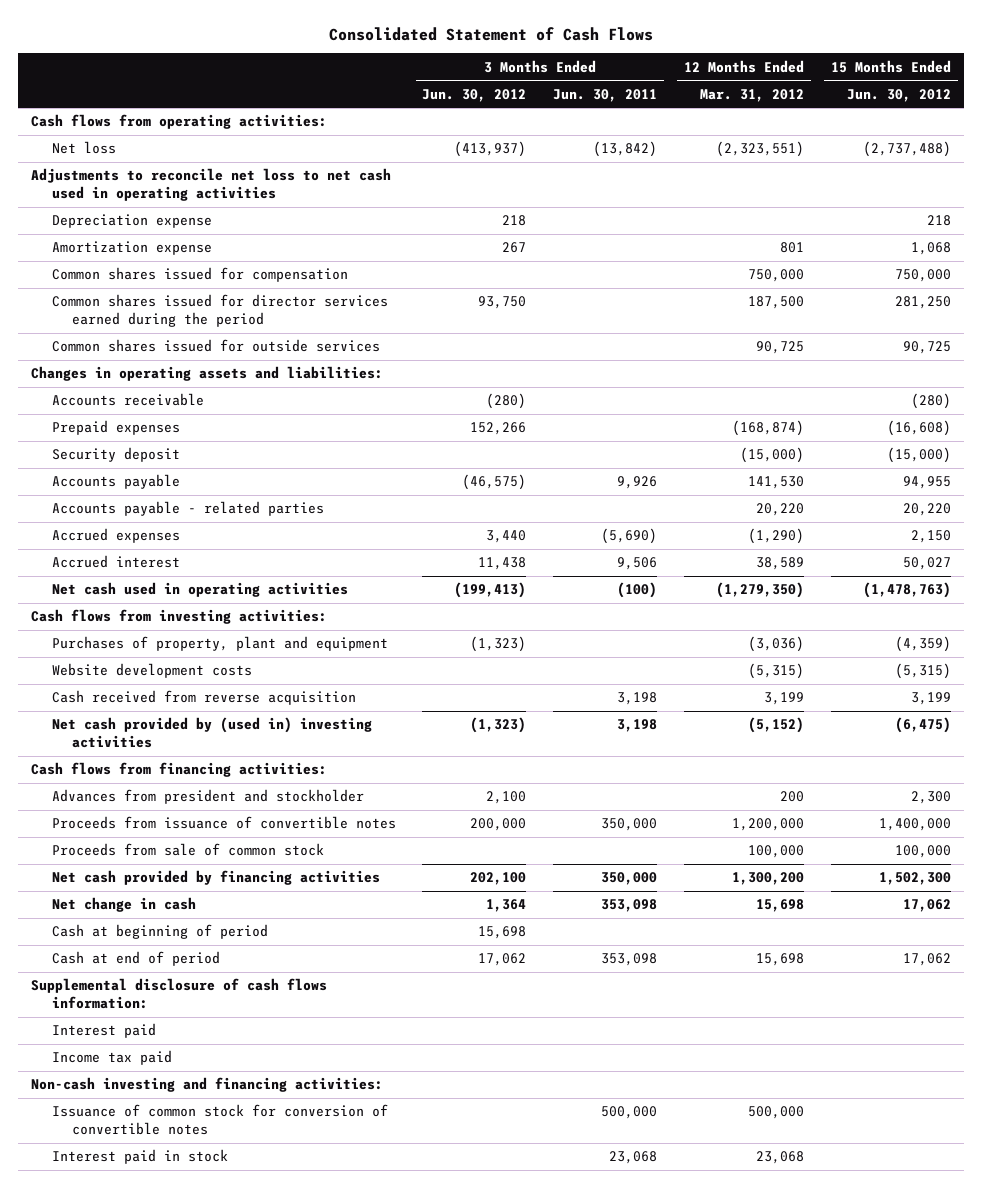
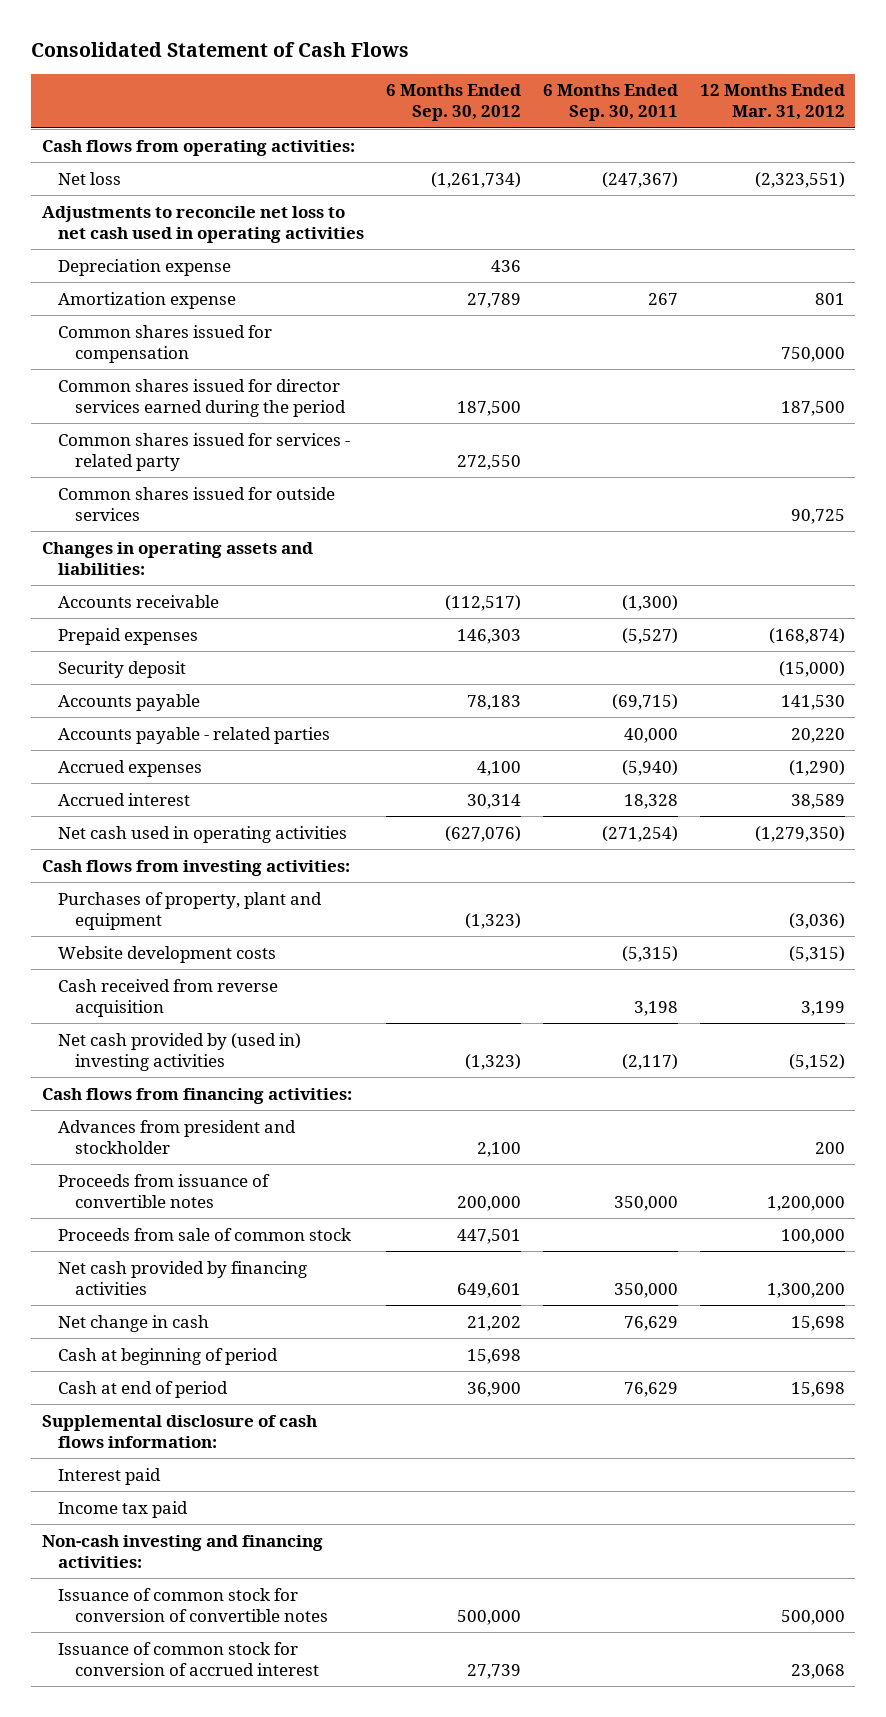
- | 3 Months Ended Jun. 30, 2012 | 3 Months Ended Jun. 30, 2011 | 12 Months Ended Mar. 31, 2012 | 15 Months Ended Jun. 30, 2012
+ | 6 Months Ended Sep. 30, 2012 | 6 Months Ended Sep. 30, 2011 | 12 Months Ended Mar. 31, 2012
+ Common shares issued for services - related party | 272,550 | |
- Interest paid in stock | | 23,068 | 23,068 |
+ Issuance of common stock for conversion of accrued interest | 27,739 | | 23,068

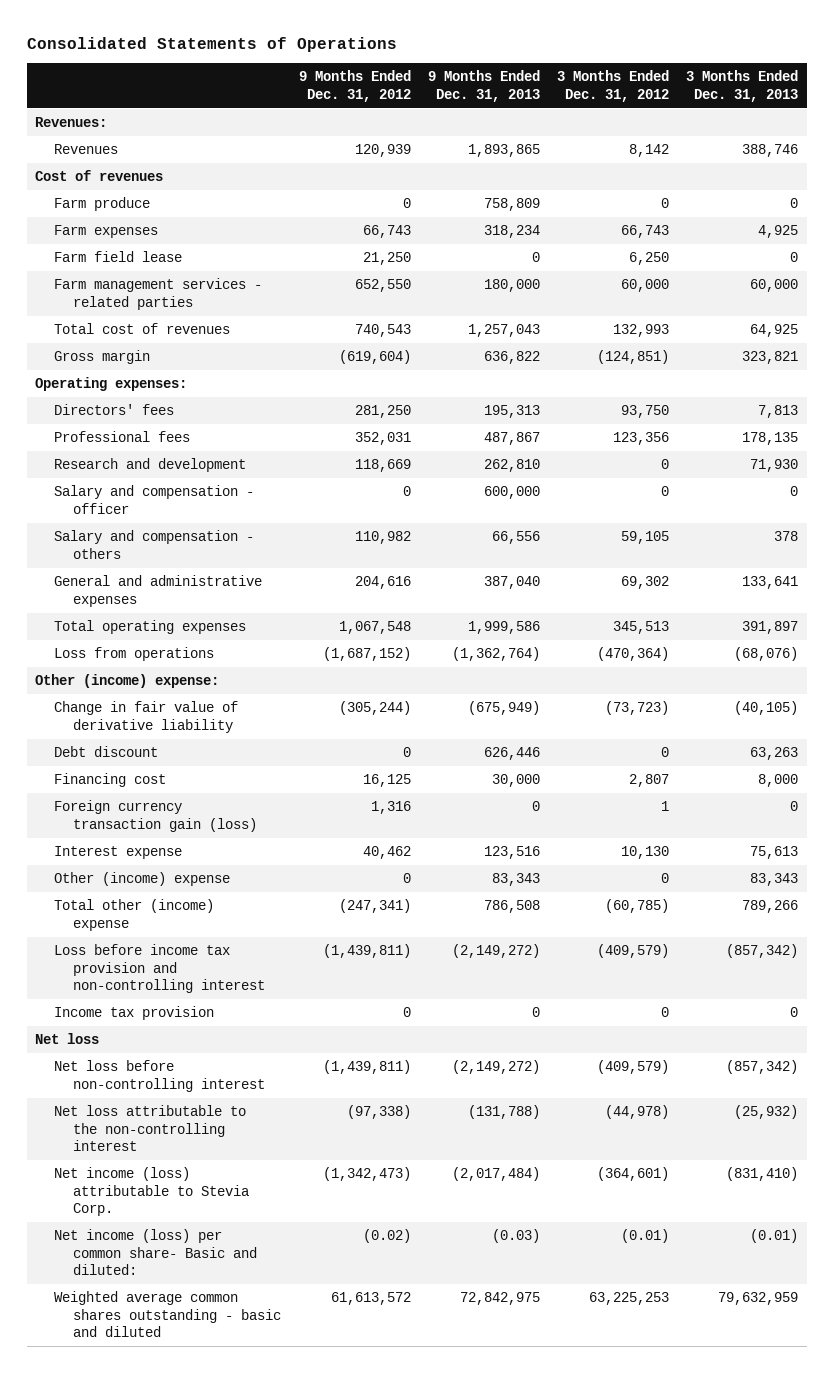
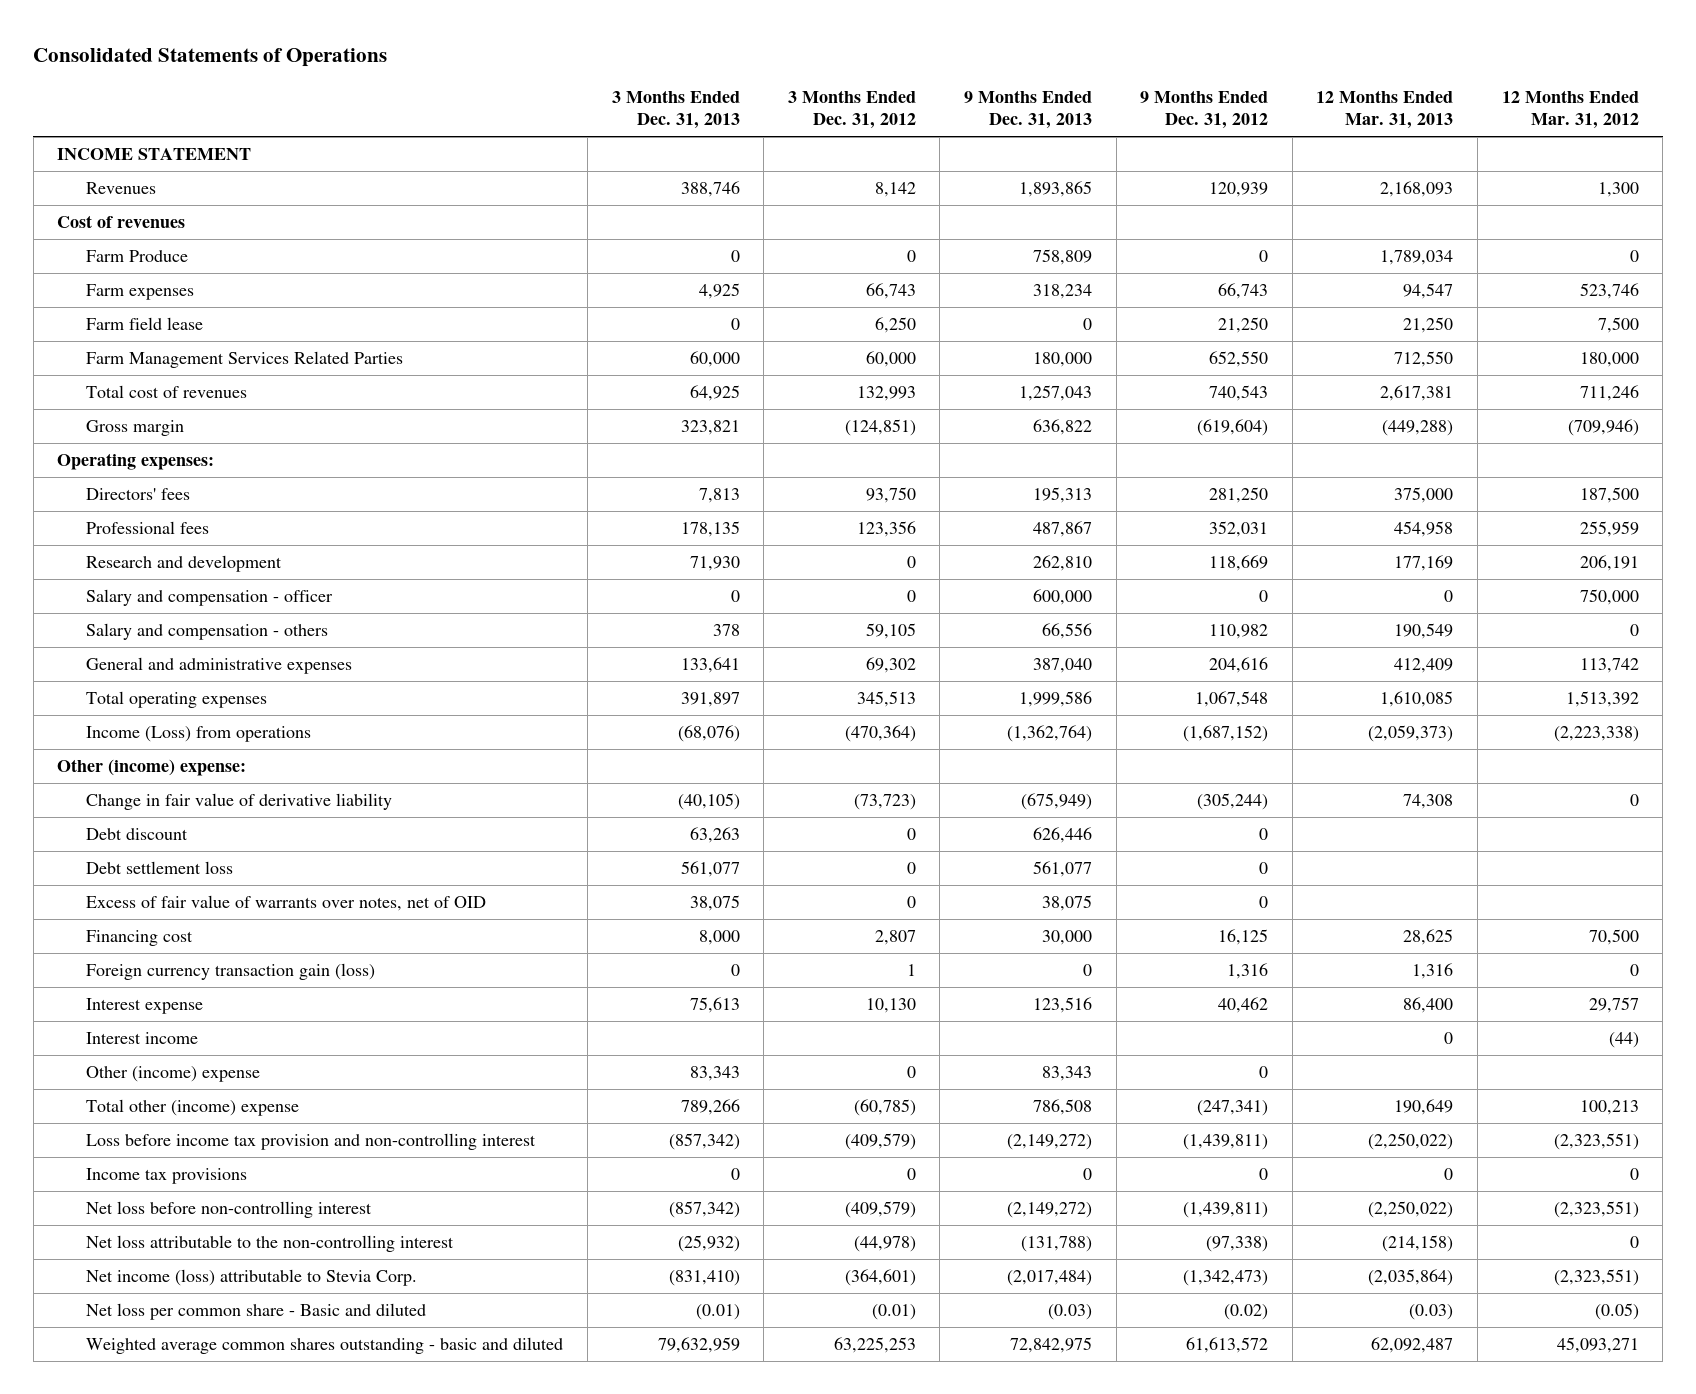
- | 9 Months Ended Dec. 31, 2012 | 9 Months Ended Dec. 31, 2013 | 3 Months Ended Dec. 31, 2012 | 3 Months Ended Dec. 31, 2013
+ | 3 Months Ended Dec. 31, 2013 | 3 Months Ended Dec. 31, 2012 | 9 Months Ended Dec. 31, 2013 | 9 Months Ended Dec. 31, 2012 | 12 Months Ended Mar. 31, 2013 | 12 Months Ended Mar. 31, 2012
- Revenues:
+ INCOME STATEMENT
- Farm produce | 0 | 758,809 | 0 | 0
+ Farm Produce | 0 | 0 | 758,809 | 0 | 1,789,034 | 0
- Farm management services - related parties | 652,550 | 180,000 | 60,000 | 60,000
+ Farm Management Services Related Parties | 60,000 | 60,000 | 180,000 | 652,550 | 712,550 | 180,000
- Loss from operations | (1,687,152) | (1,362,764) | (470,364) | (68,076)
+ Income (Loss) from operations | (68,076) | (470,364) | (1,362,764) | (1,687,152) | (2,059,373) | (2,223,338)
+ Debt settlement loss | 561,077 | 0 | 561,077 | 0 | |
+ Excess of fair value of warrants over notes, net of OID | 38,075 | 0 | 38,075 | 0 | |
+ Interest income | | | | | 0 | (44)
- Income tax provision | 0 | 0 | 0 | 0
- Net loss
+ Income tax provisions | 0 | 0 | 0 | 0 | 0 | 0
- Net income (loss) per common share- Basic and diluted: | (0.02) | (0.03) | (0.01) | (0.01)
+ Net loss per common share - Basic and diluted | (0.01) | (0.01) | (0.03) | (0.02) | (0.03) | (0.05)

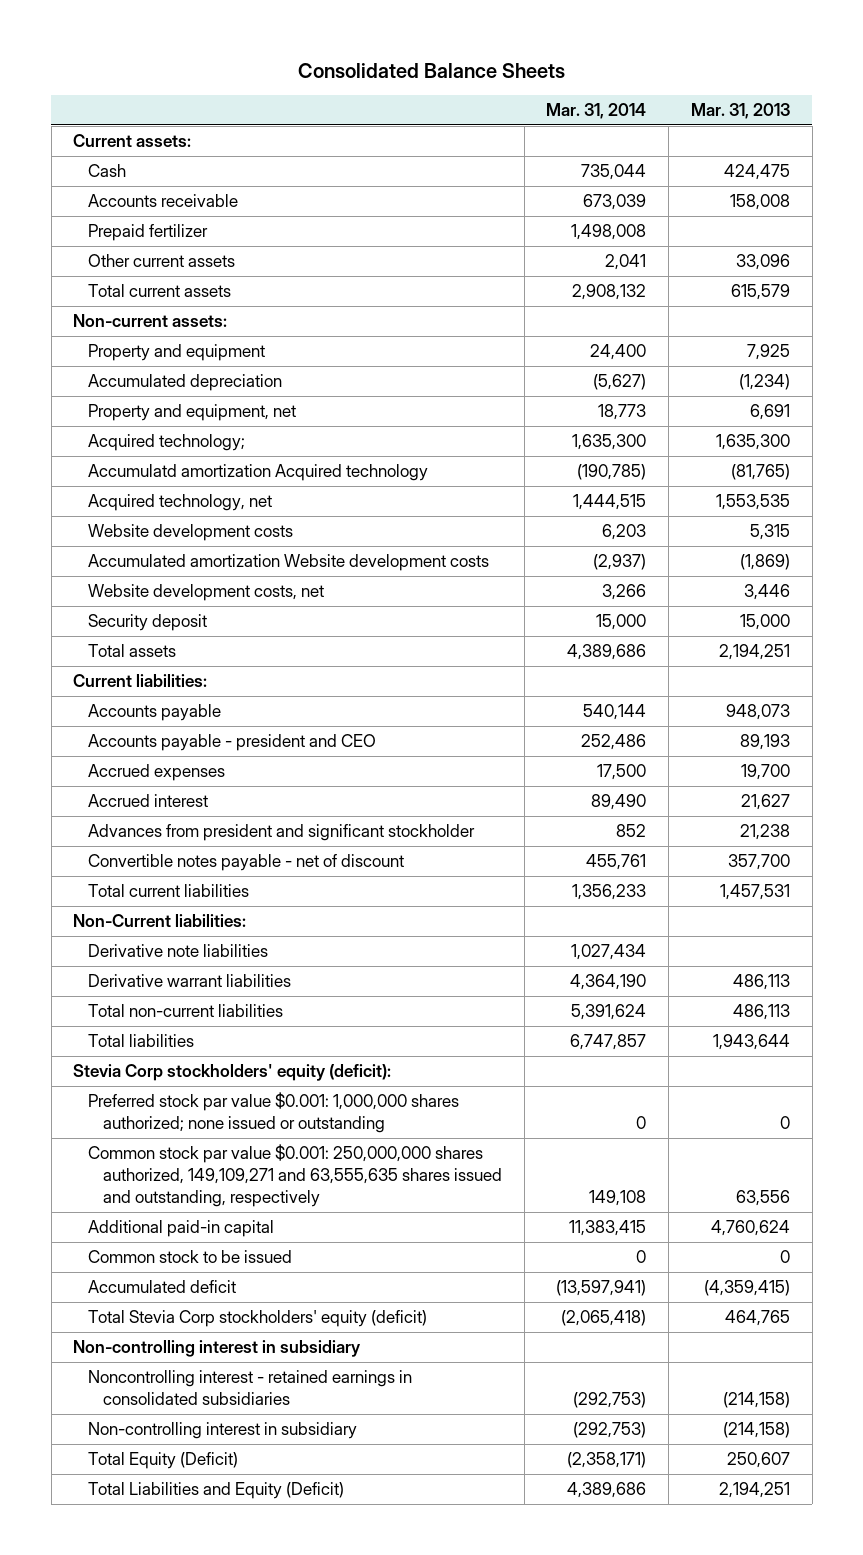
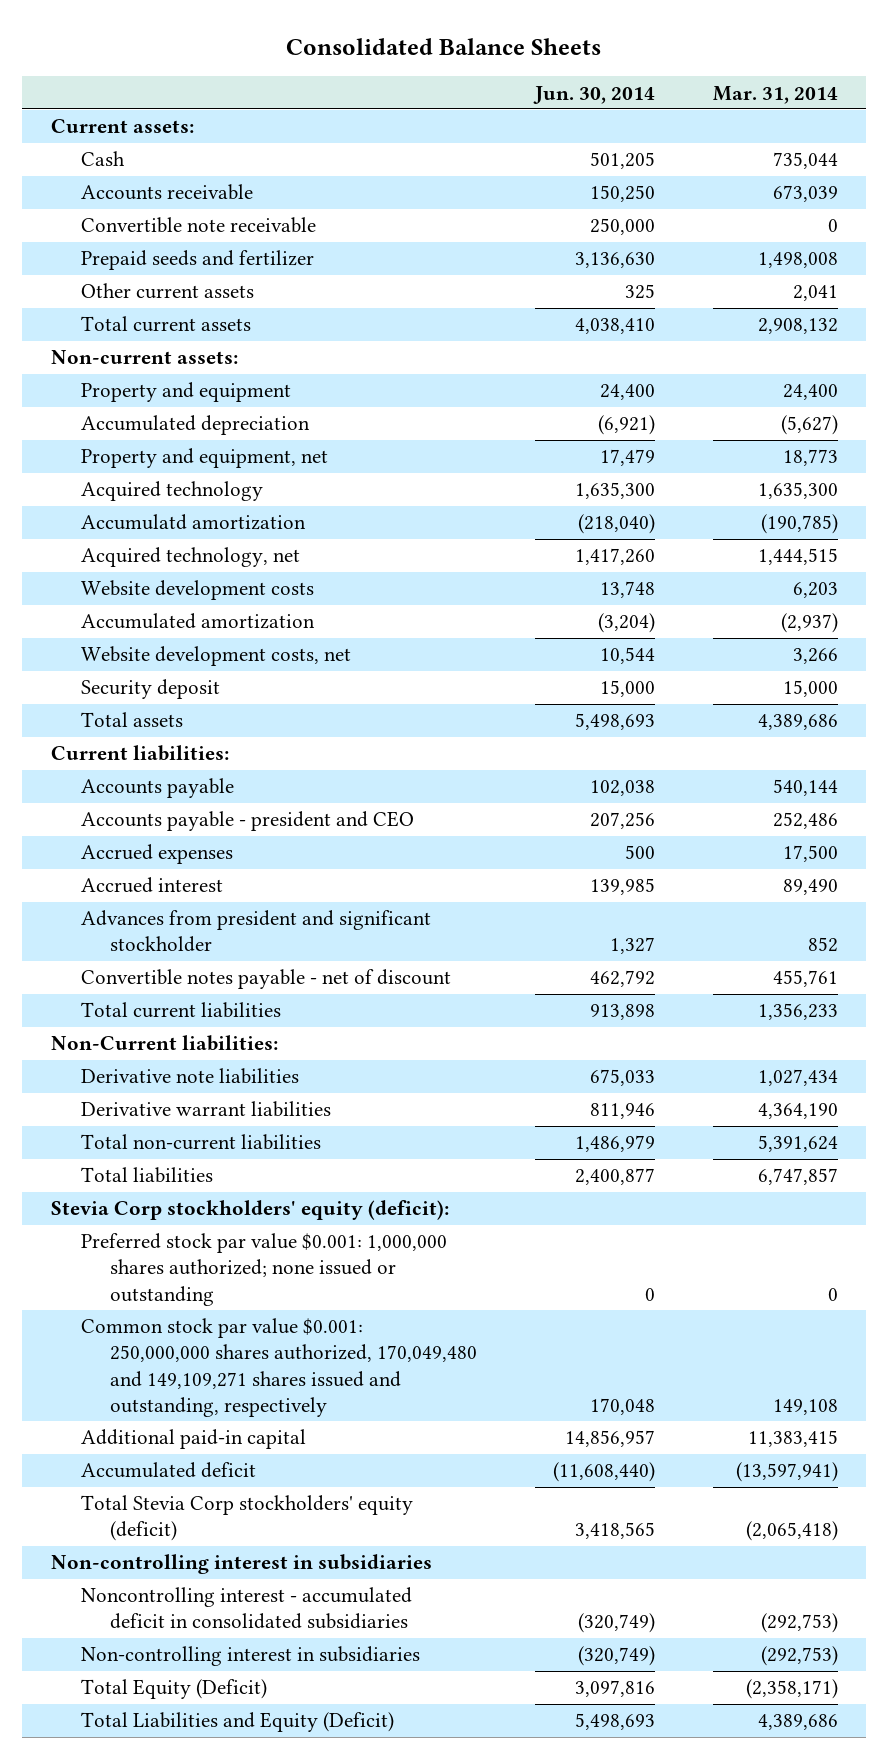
- | Mar. 31, 2014 | Mar. 31, 2013
+ | Jun. 30, 2014 | Mar. 31, 2014
- Prepaid fertilizer | 1,498,008 |
+ Convertible note receivable | 250,000 | 0
+ Prepaid seeds and fertilizer | 3,136,630 | 1,498,008
- Acquired technology; | 1,635,300 | 1,635,300
- Accumulatd amortization Acquired technology | (190,785) | (81,765)
+ Acquired technology | 1,635,300 | 1,635,300
+ Accumulatd amortization | (218,040) | (190,785)
- Accumulated amortization Website development costs | (2,937) | (1,869)
+ Accumulated amortization | (3,204) | (2,937)
- Common stock par value $0.001: 250,000,000 shares authorized, 149,109,271 and 63,555,635 shares issued and outstanding, respectively | 149,108 | 63,556
+ Common stock par value $0.001: 250,000,000 shares authorized, 170,049,480 and 149,109,271 shares issued and outstanding, respectively | 170,048 | 149,108
- Common stock to be issued | 0 | 0
- Non-controlling interest in subsidiary
- Noncontrolling interest - retained earnings in consolidated subsidiaries | (292,753) | (214,158)
- Non-controlling interest in subsidiary | (292,753) | (214,158)
+ Non-controlling interest in subsidiaries
+ Noncontrolling interest - accumulated deficit in consolidated subsidiaries | (320,749) | (292,753)
+ Non-controlling interest in subsidiaries | (320,749) | (292,753)

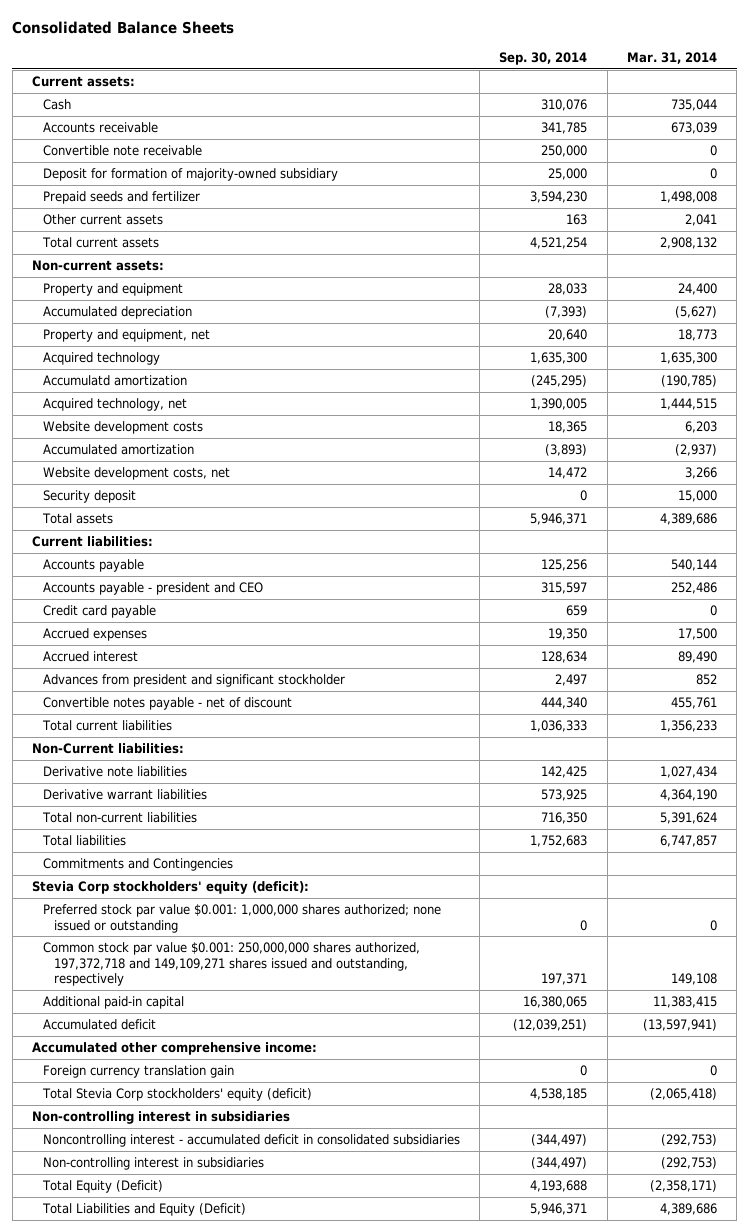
- | Jun. 30, 2014 | Mar. 31, 2014
+ | Sep. 30, 2014 | Mar. 31, 2014
+ Deposit for formation of majority-owned subsidiary | 25,000 | 0
+ Credit card payable | 659 | 0
+ Commitments and Contingencies
- Common stock par value $0.001: 250,000,000 shares authorized, 170,049,480 and 149,109,271 shares issued and outstanding, respectively | 170,048 | 149,108
+ Common stock par value $0.001: 250,000,000 shares authorized, 197,372,718 and 149,109,271 shares issued and outstanding, respectively | 197,371 | 149,108
+ Accumulated other comprehensive income:
+ Foreign currency translation gain | 0 | 0

